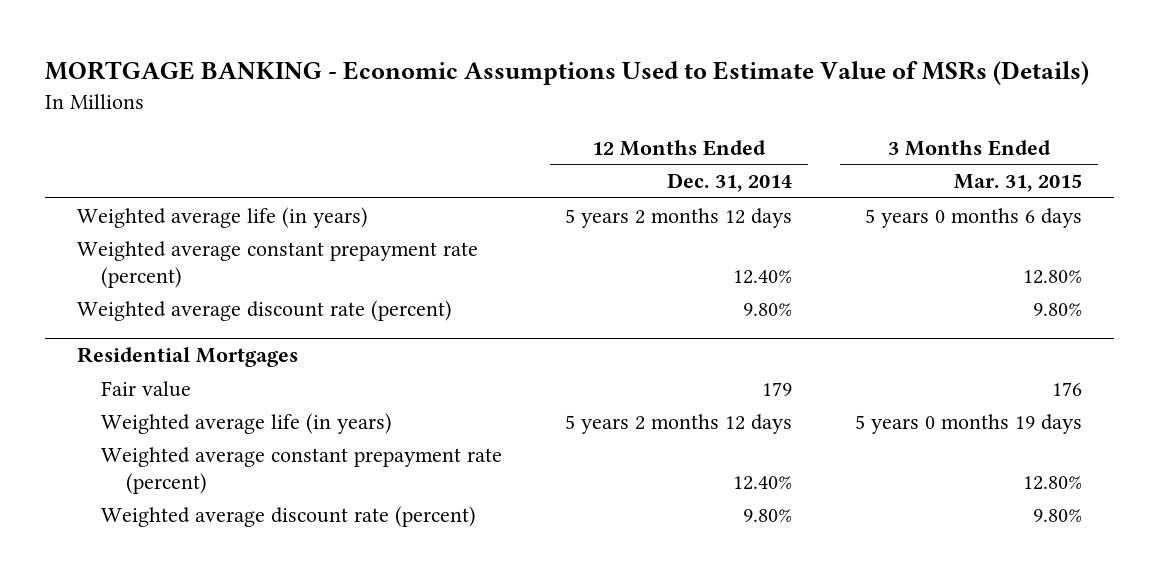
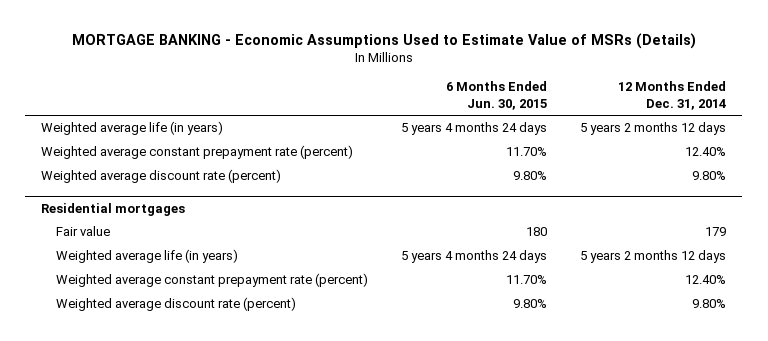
- | 12 Months Ended Dec. 31, 2014 | 3 Months Ended Mar. 31, 2015
+ | 6 Months Ended Jun. 30, 2015 | 12 Months Ended Dec. 31, 2014
- Residential Mortgages
+ Residential mortgages

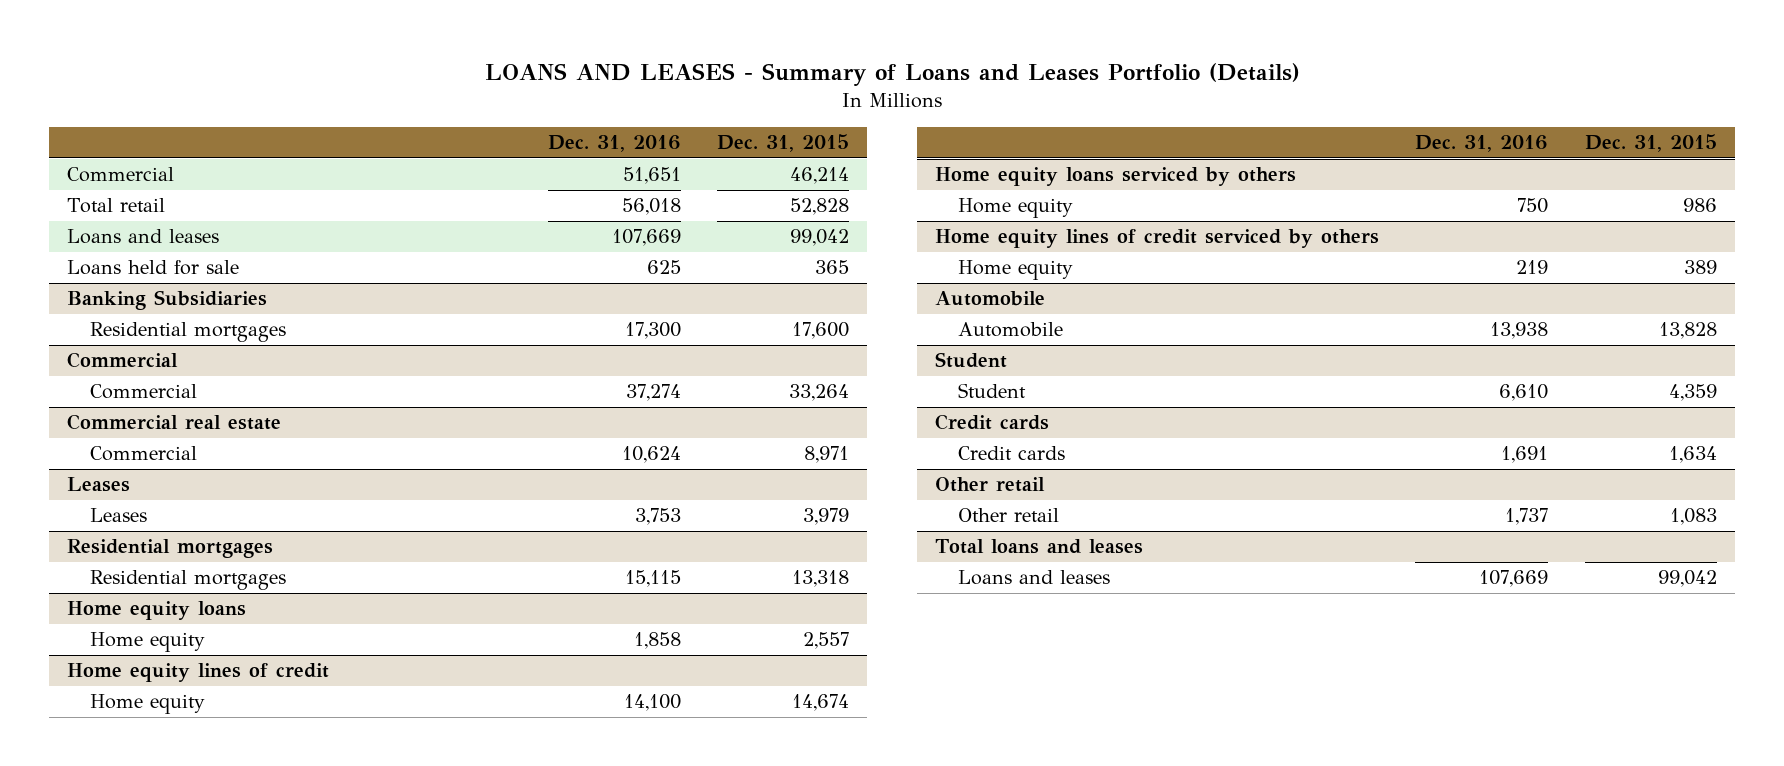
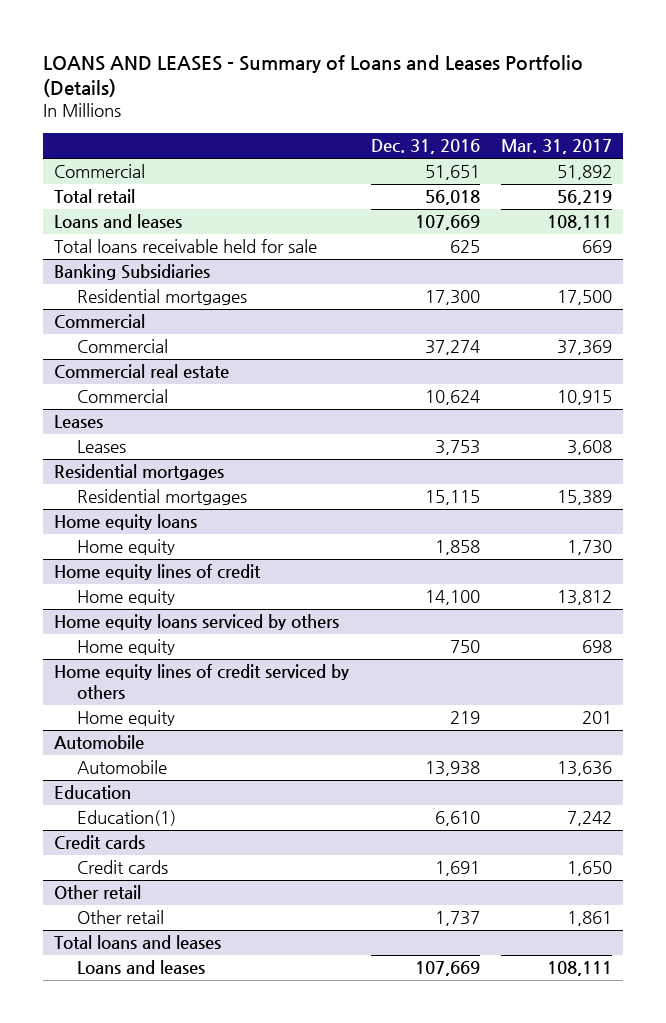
- | Dec. 31, 2016 | Dec. 31, 2015
+ | Dec. 31, 2016 | Mar. 31, 2017
- Loans held for sale | 625 | 365
+ Total loans receivable held for sale | 625 | 669
- Student
- Student | 6,610 | 4,359
+ Education
+ Education(1) | 6,610 | 7,242

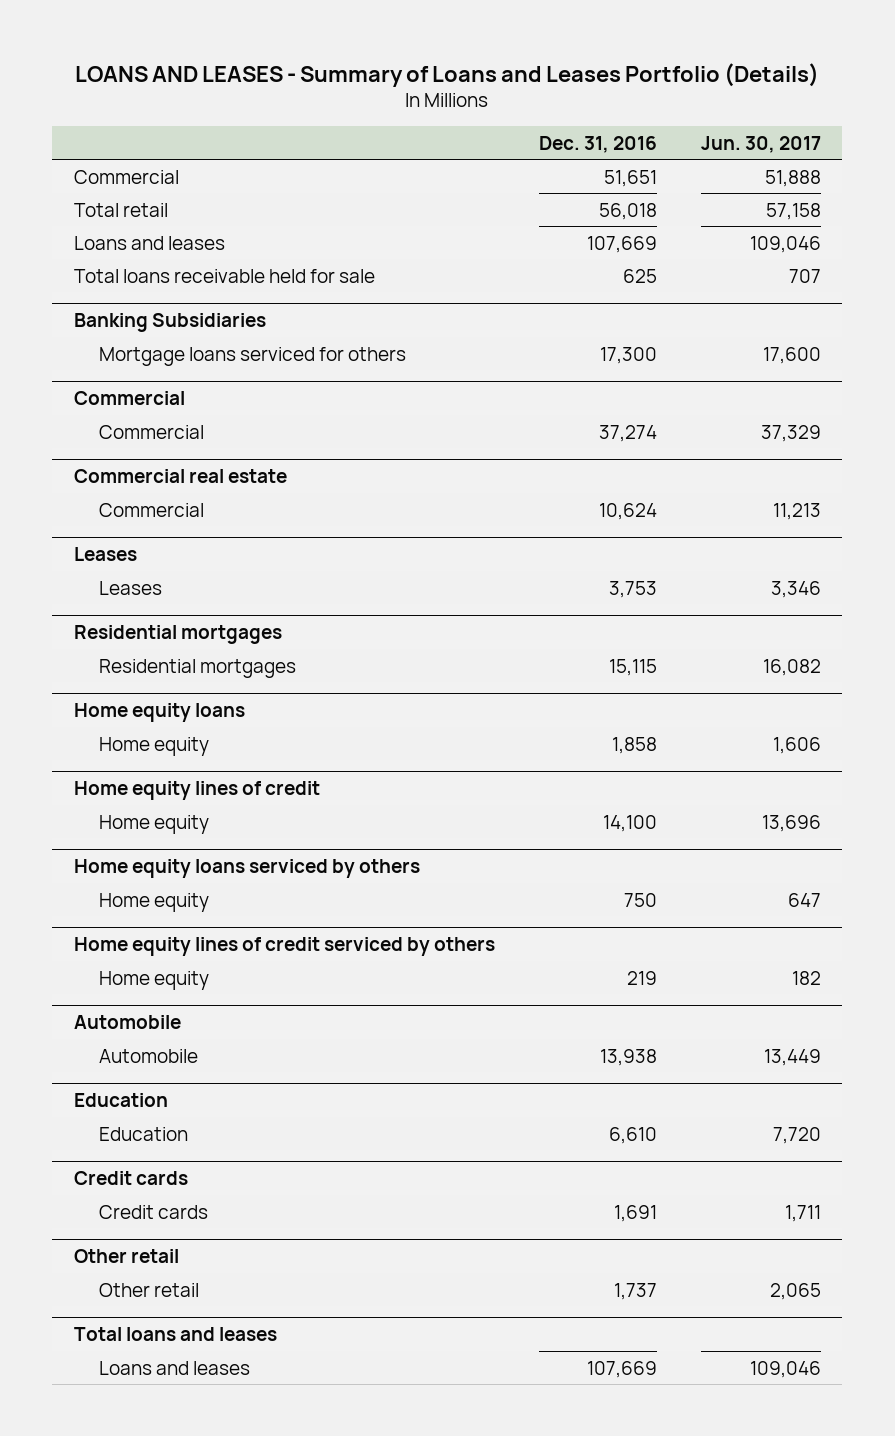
- | Dec. 31, 2016 | Mar. 31, 2017
+ | Dec. 31, 2016 | Jun. 30, 2017
@ Banking Subsidiaries
- Residential mortgages | 17,300 | 17,500
+ Mortgage loans serviced for others | 17,300 | 17,600
@ Education
- Education(1) | 6,610 | 7,242
+ Education | 6,610 | 7,720

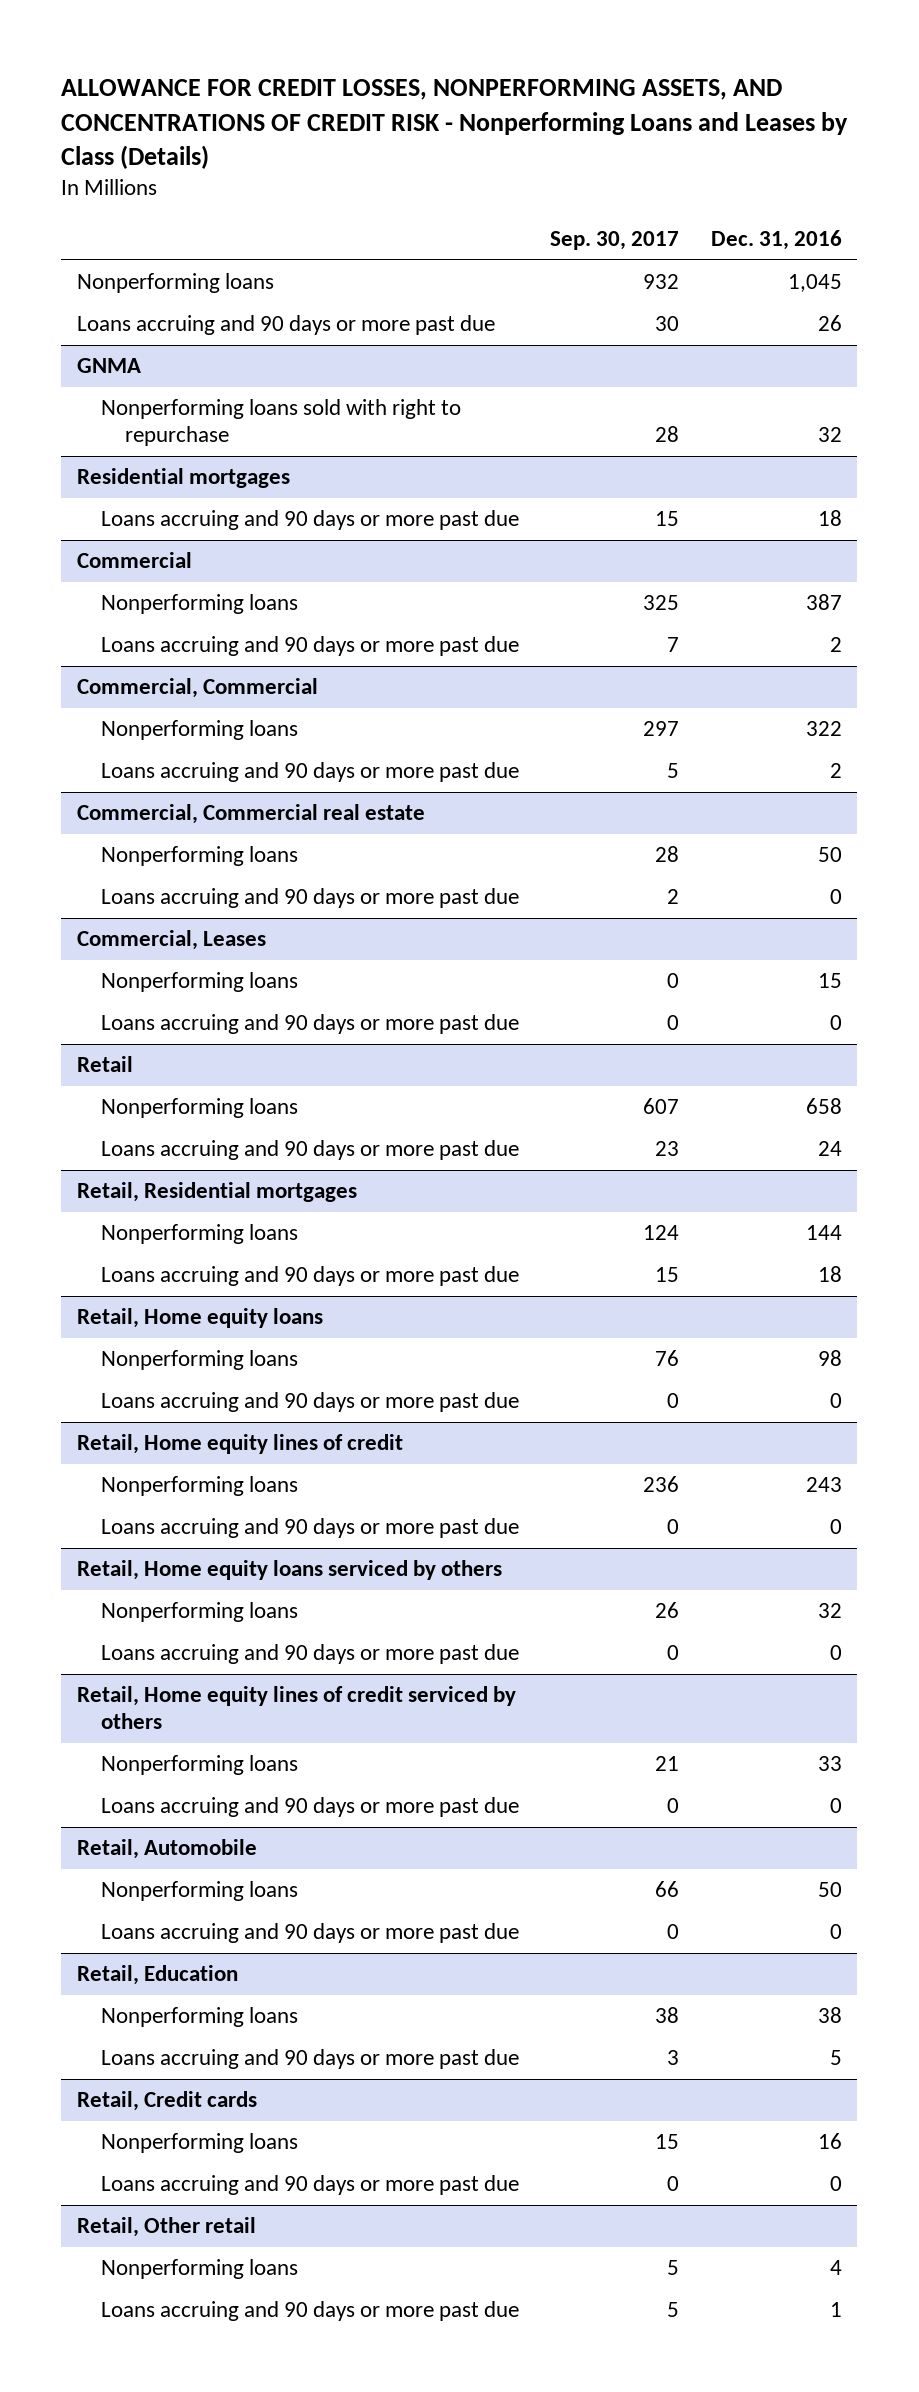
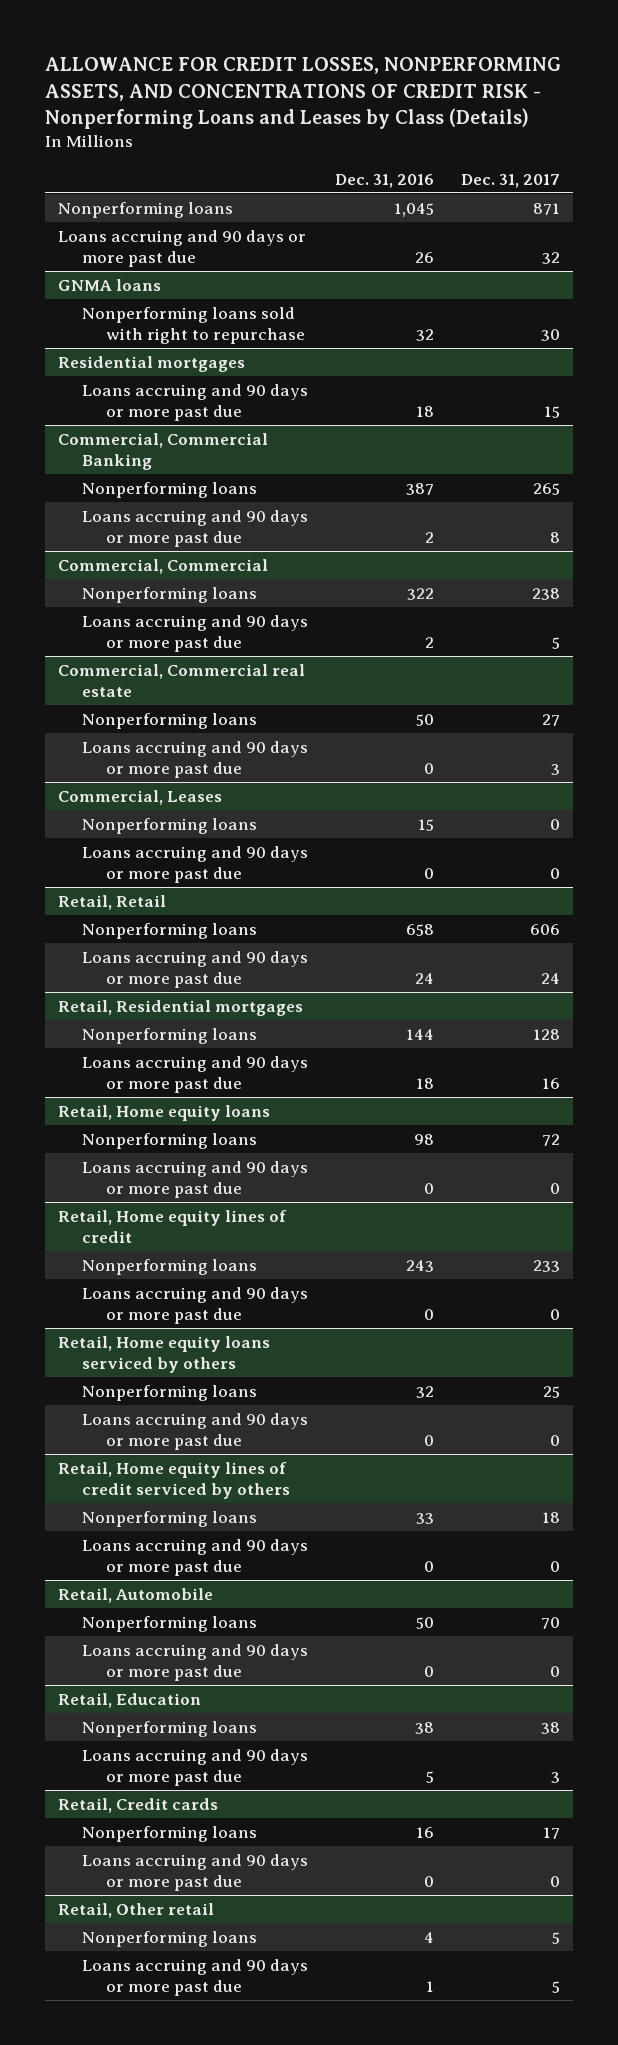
- | Sep. 30, 2017 | Dec. 31, 2016
+ | Dec. 31, 2016 | Dec. 31, 2017
- GNMA
+ GNMA loans
- Commercial
+ Commercial, Commercial Banking
- Retail
+ Retail, Retail

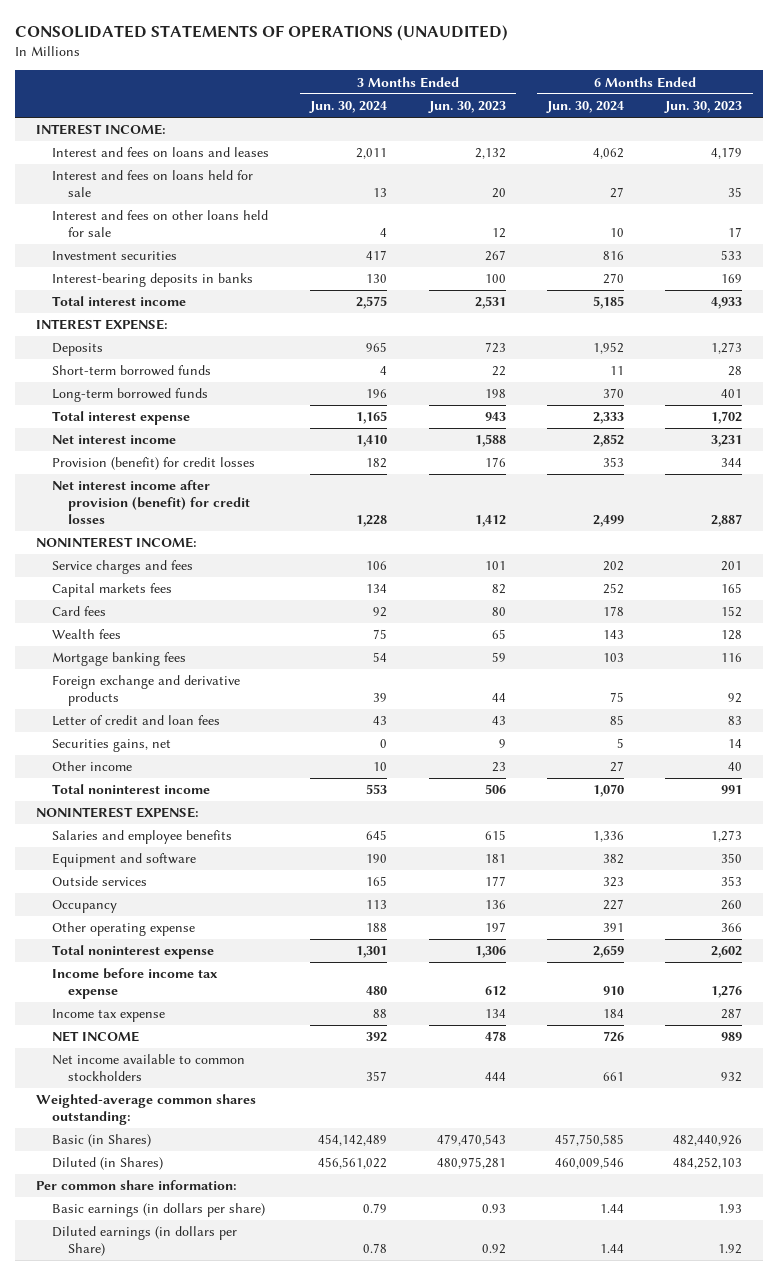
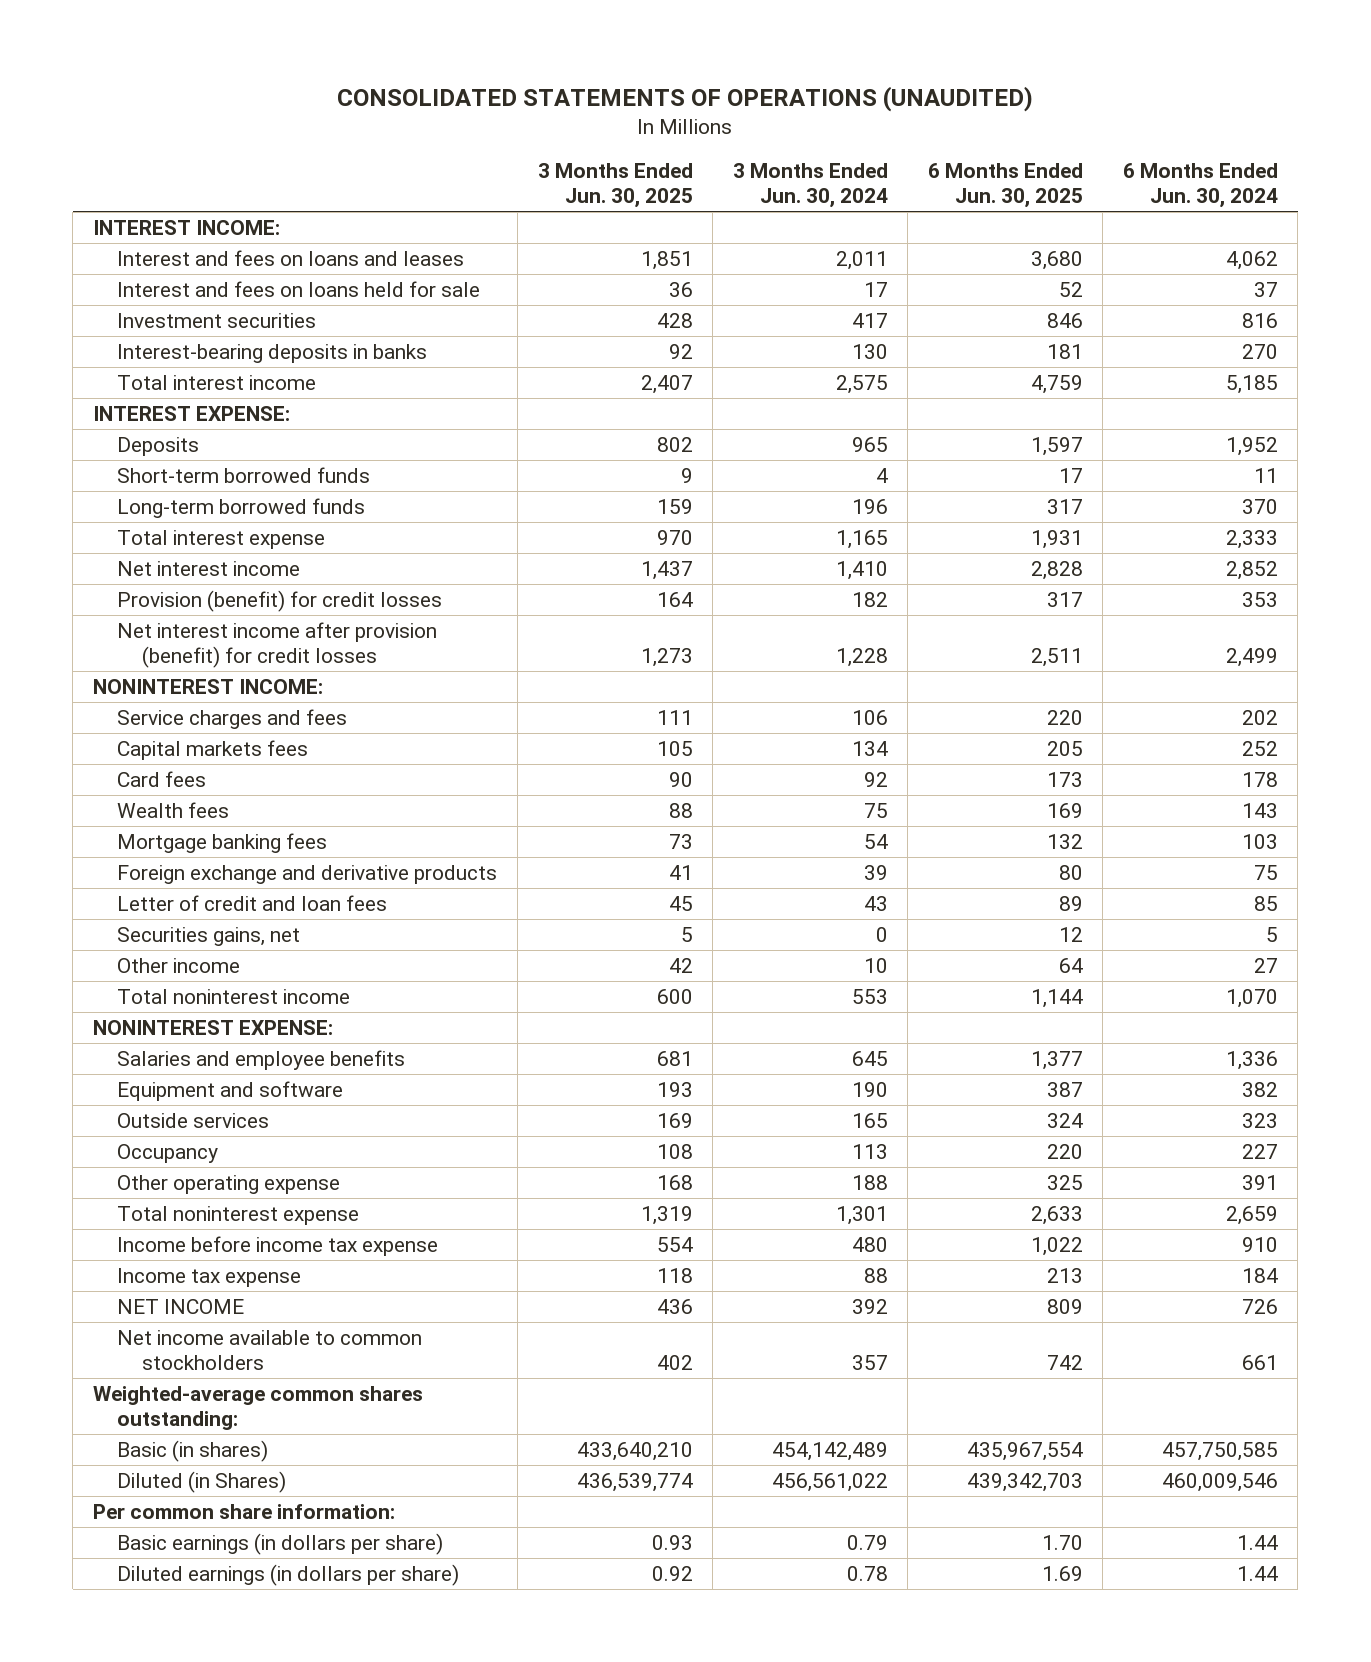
- | 3 Months Ended Jun. 30, 2024 | 3 Months Ended Jun. 30, 2023 | 6 Months Ended Jun. 30, 2024 | 6 Months Ended Jun. 30, 2023
+ | 3 Months Ended Jun. 30, 2025 | 3 Months Ended Jun. 30, 2024 | 6 Months Ended Jun. 30, 2025 | 6 Months Ended Jun. 30, 2024
- Interest and fees on loans held for sale | 13 | 20 | 27 | 35
- Interest and fees on other loans held for sale | 4 | 12 | 10 | 17
+ Interest and fees on loans held for sale | 36 | 17 | 52 | 37
- Basic (in Shares) | 454,142,489 | 479,470,543 | 457,750,585 | 482,440,926
+ Basic (in shares) | 433,640,210 | 454,142,489 | 435,967,554 | 457,750,585
- Diluted earnings (in dollars per Share) | 0.78 | 0.92 | 1.44 | 1.92
+ Diluted earnings (in dollars per share) | 0.92 | 0.78 | 1.69 | 1.44

